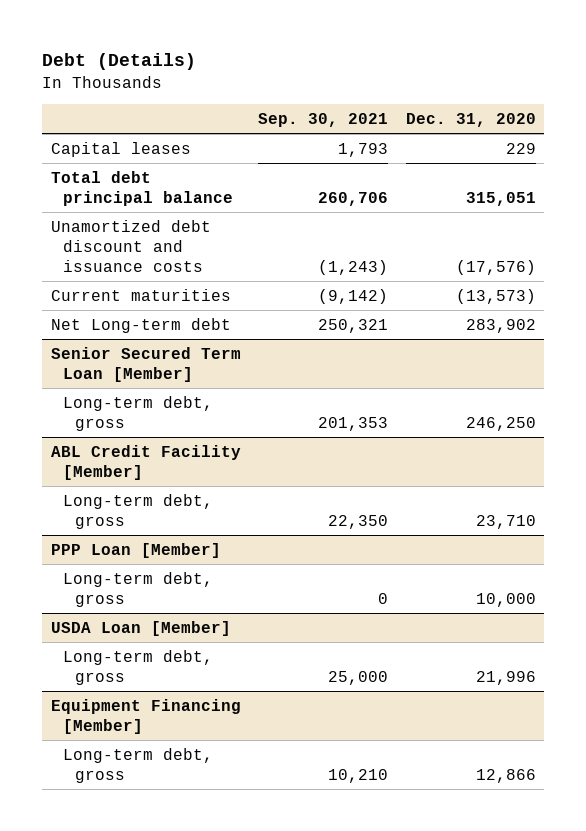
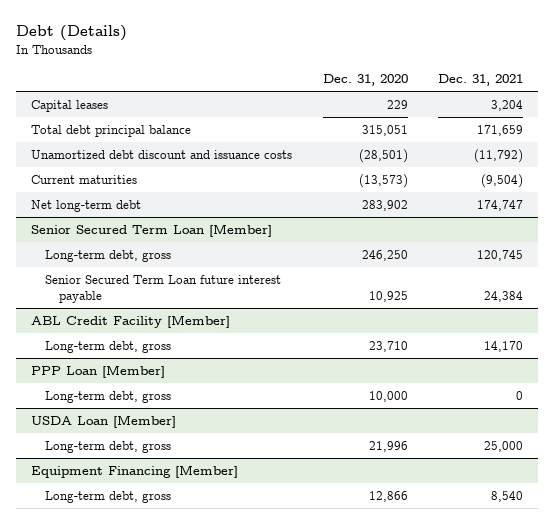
- | Sep. 30, 2021 | Dec. 31, 2020
+ | Dec. 31, 2020 | Dec. 31, 2021
- Unamortized debt discount and issuance costs | (1,243) | (17,576)
+ Unamortized debt discount and issuance costs | (28,501) | (11,792)
- Net Long-term debt | 250,321 | 283,902
+ Net long-term debt | 283,902 | 174,747
@ Senior Secured Term Loan [Member]
+ Senior Secured Term Loan future interest payable | 10,925 | 24,384

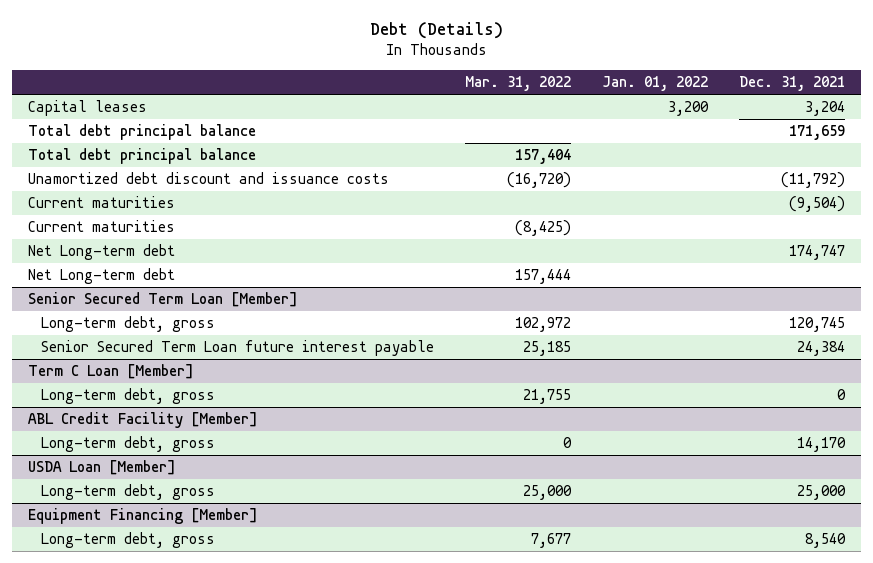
- | Dec. 31, 2020 | Dec. 31, 2021
+ | Mar. 31, 2022 | Jan. 01, 2022 | Dec. 31, 2021
+ Total debt principal balance | 157,404 | |
- Net long-term debt | 283,902 | 174,747
+ Current maturities | (8,425) | |
+ Net Long-term debt | | | 174,747
+ Net Long-term debt | 157,444 | |
+ Term C Loan [Member]
+ Long-term debt, gross | 21,755 | | 0
- PPP Loan [Member]
- Long-term debt, gross | 10,000 | 0

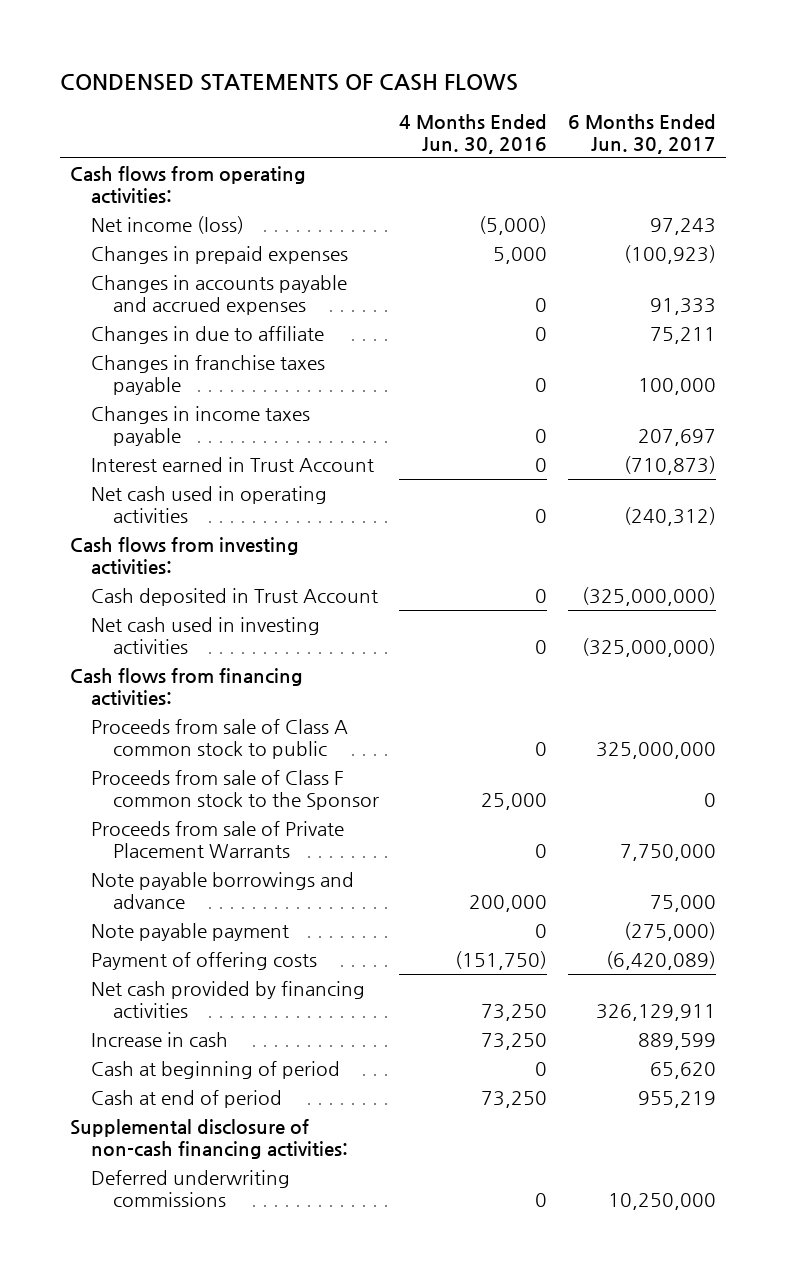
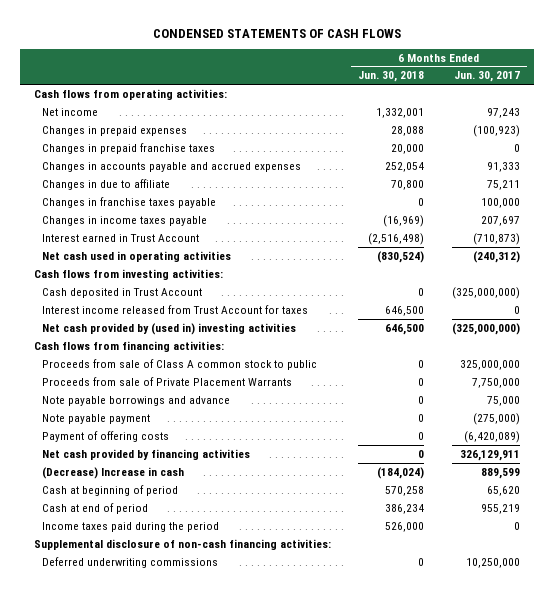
- | 4 Months Ended Jun. 30, 2016 | 6 Months Ended Jun. 30, 2017
+ | 6 Months Ended Jun. 30, 2018 | 6 Months Ended Jun. 30, 2017
- Net income (loss) | (5,000) | 97,243
+ Net income | 1,332,001 | 97,243
+ Changes in prepaid franchise taxes | 20,000 | 0
- Net cash used in investing activities | 0 | (325,000,000)
+ Interest income released from Trust Account for taxes | 646,500 | 0
+ Net cash provided by (used in) investing activities | 646,500 | (325,000,000)
- Proceeds from sale of Class F common stock to the Sponsor | 25,000 | 0
- Increase in cash | 73,250 | 889,599
+ (Decrease) Increase in cash | (184,024) | 889,599
+ Income taxes paid during the period | 526,000 | 0

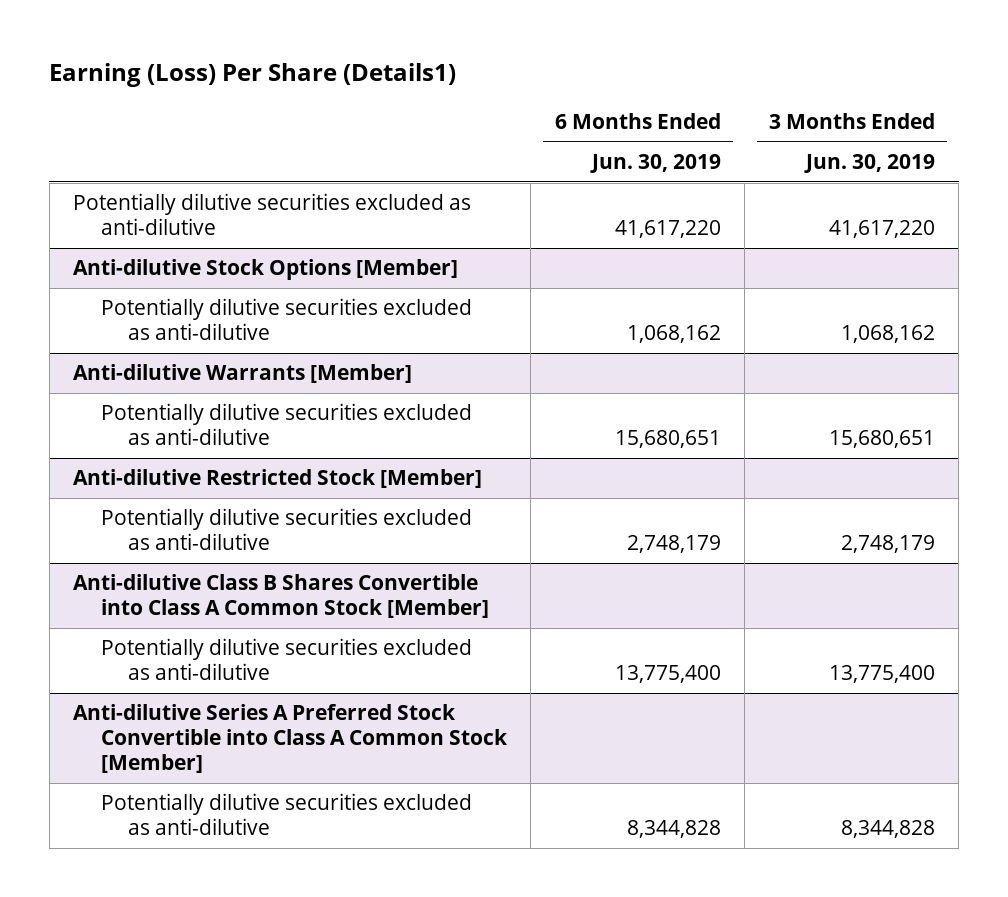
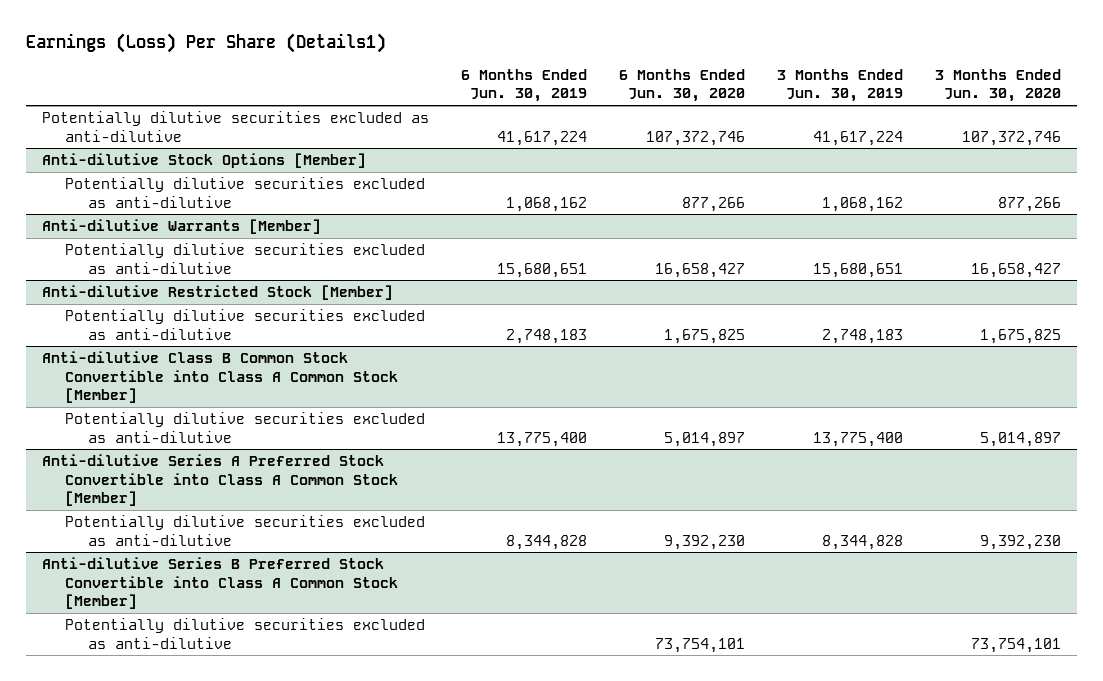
- Earning (Loss) Per Share (Details1)
+ Earnings (Loss) Per Share (Details1)
- | 6 Months Ended Jun. 30, 2019 | 3 Months Ended Jun. 30, 2019
+ | 6 Months Ended Jun. 30, 2019 | 6 Months Ended Jun. 30, 2020 | 3 Months Ended Jun. 30, 2019 | 3 Months Ended Jun. 30, 2020
- Potentially dilutive securities excluded as anti-dilutive | 41,617,220 | 41,617,220
+ Potentially dilutive securities excluded as anti-dilutive | 41,617,224 | 107,372,746 | 41,617,224 | 107,372,746
@ Anti-dilutive Restricted Stock [Member]
- Potentially dilutive securities excluded as anti-dilutive | 2,748,179 | 2,748,179
- Anti-dilutive Class B Shares Convertible into Class A Common Stock [Member]
@ Anti-dilutive Restricted Stock [Member]
+ Potentially dilutive securities excluded as anti-dilutive | 2,748,183 | 1,675,825 | 2,748,183 | 1,675,825
+ Anti-dilutive Class B Common Stock Convertible into Class A Common Stock [Member]
+ Anti-dilutive Series B Preferred Stock Convertible into Class A Common Stock [Member]
+ Potentially dilutive securities excluded as anti-dilutive | | 73,754,101 | | 73,754,101

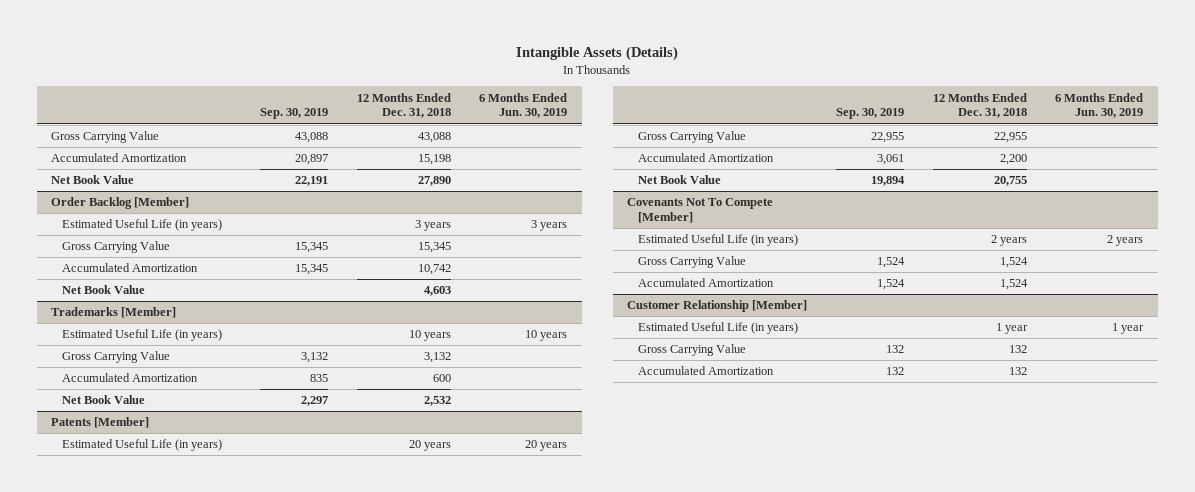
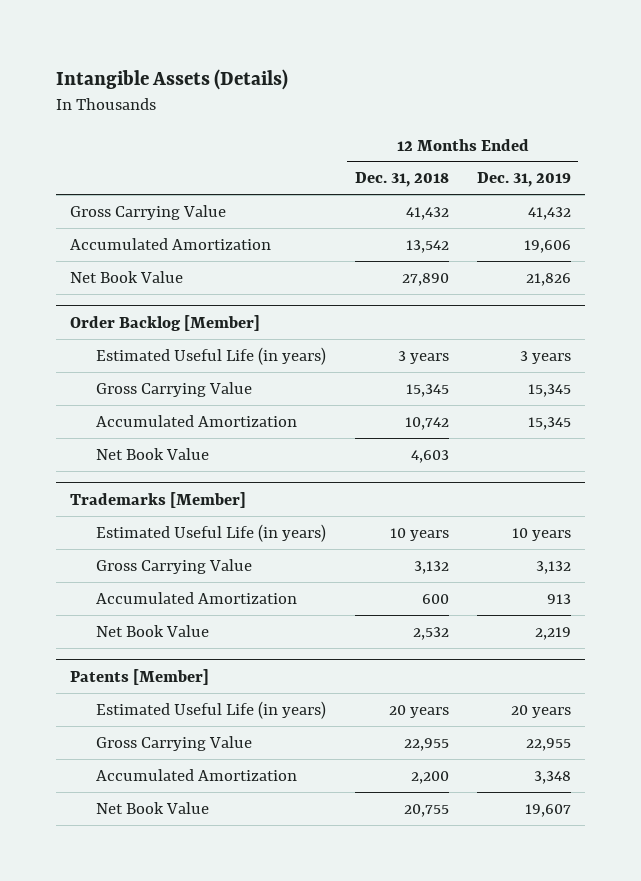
- | Sep. 30, 2019 | 12 Months Ended Dec. 31, 2018 | 6 Months Ended Jun. 30, 2019
+ | 12 Months Ended Dec. 31, 2018 | 12 Months Ended Dec. 31, 2019
- Gross Carrying Value | 43,088 | 43,088 |
- Accumulated Amortization | 20,897 | 15,198 |
+ Gross Carrying Value | 41,432 | 41,432
+ Accumulated Amortization | 13,542 | 19,606
- Covenants Not To Compete [Member]
- Estimated Useful Life (in years) | | 2 years | 2 years
- Gross Carrying Value | 1,524 | 1,524 |
- Accumulated Amortization | 1,524 | 1,524 |
- Customer Relationship [Member]
- Estimated Useful Life (in years) | | 1 year | 1 year
- Gross Carrying Value | 132 | 132 |
- Accumulated Amortization | 132 | 132 |

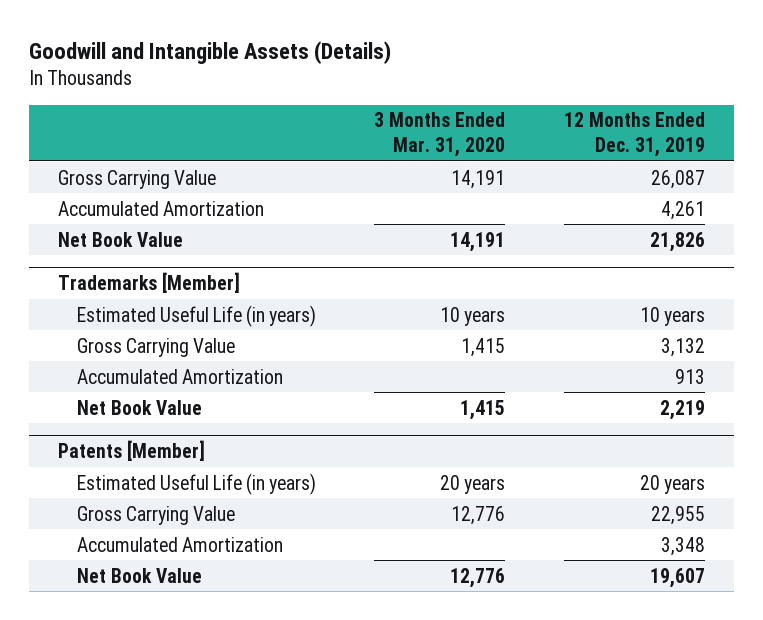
- Intangible Assets (Details)
+ Goodwill and Intangible Assets (Details)
- | 12 Months Ended Dec. 31, 2018 | 12 Months Ended Dec. 31, 2019
+ | 3 Months Ended Mar. 31, 2020 | 12 Months Ended Dec. 31, 2019
- Gross Carrying Value | 41,432 | 41,432
- Accumulated Amortization | 13,542 | 19,606
+ Gross Carrying Value | 14,191 | 26,087
+ Accumulated Amortization | | 4,261
- Order Backlog [Member]
- Estimated Useful Life (in years) | 3 years | 3 years
- Gross Carrying Value | 15,345 | 15,345
- Accumulated Amortization | 10,742 | 15,345
- Net Book Value | 4,603 |

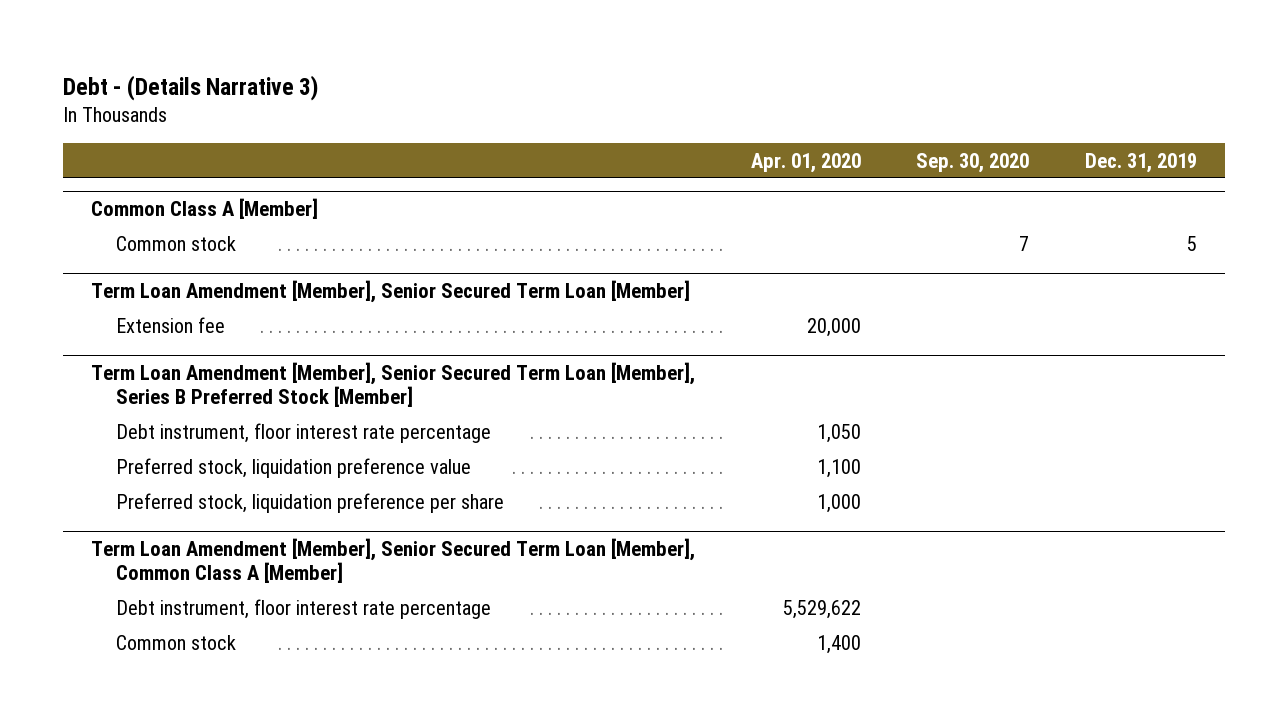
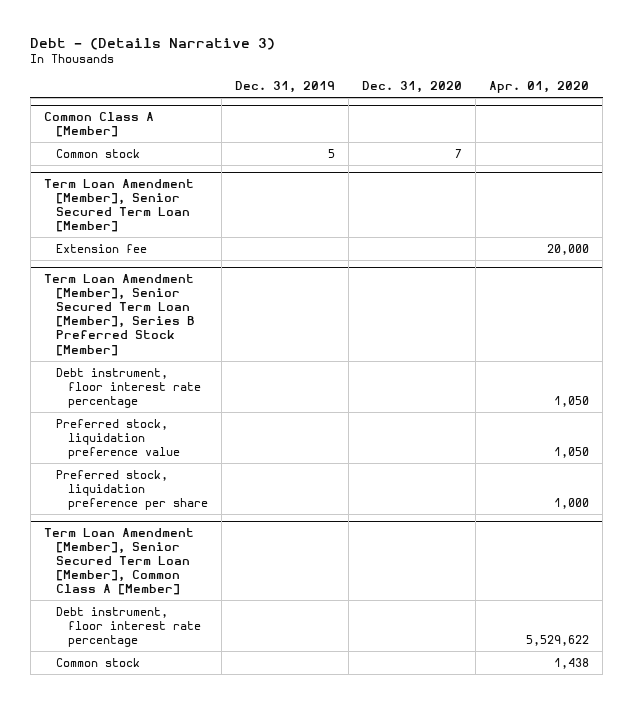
- | Apr. 01, 2020 | Sep. 30, 2020 | Dec. 31, 2019
+ | Dec. 31, 2019 | Dec. 31, 2020 | Apr. 01, 2020
@ Term Loan Amendment [Member], Senior Secured Term Loan [Member], Series B Preferred Stock [Member]
- Preferred stock, liquidation preference value | 1,100 | |
+ Preferred stock, liquidation preference value | | | 1,050
@ Term Loan Amendment [Member], Senior Secured Term Loan [Member], Common Class A [Member]
- Common stock | 1,400 | |
+ Common stock | | | 1,438

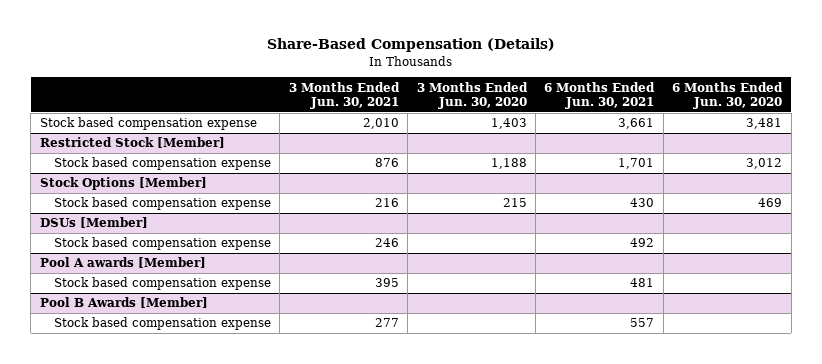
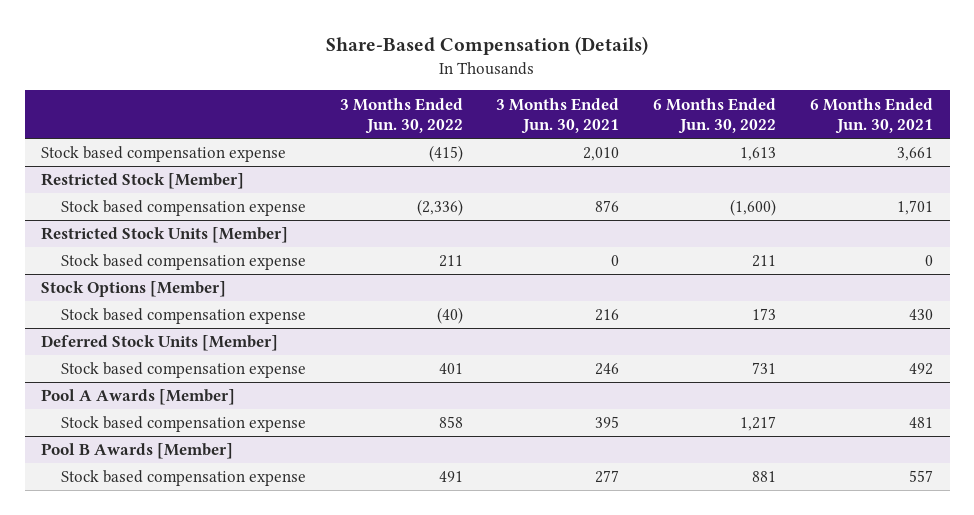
- | 3 Months Ended Jun. 30, 2021 | 3 Months Ended Jun. 30, 2020 | 6 Months Ended Jun. 30, 2021 | 6 Months Ended Jun. 30, 2020
+ | 3 Months Ended Jun. 30, 2022 | 3 Months Ended Jun. 30, 2021 | 6 Months Ended Jun. 30, 2022 | 6 Months Ended Jun. 30, 2021
+ Restricted Stock Units [Member]
+ Stock based compensation expense | 211 | 0 | 211 | 0
- DSUs [Member]
+ Deferred Stock Units [Member]
- Pool A awards [Member]
+ Pool A Awards [Member]

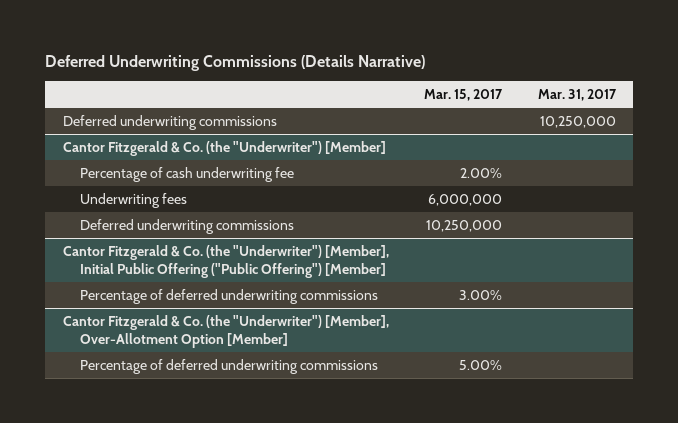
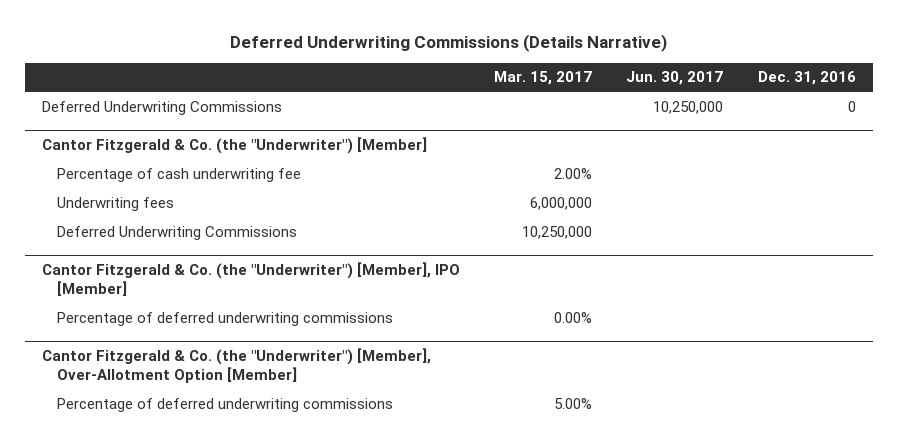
- | Mar. 15, 2017 | Mar. 31, 2017
+ | Mar. 15, 2017 | Jun. 30, 2017 | Dec. 31, 2016
- Deferred underwriting commissions | | 10,250,000
+ Deferred Underwriting Commissions | | 10,250,000 | 0
@ Cantor Fitzgerald & Co. (the "Underwriter") [Member]
- Deferred underwriting commissions | 10,250,000 |
- Cantor Fitzgerald & Co. (the "Underwriter") [Member], Initial Public Offering ("Public Offering") [Member]
- Percentage of deferred underwriting commissions | 3.00% |
@ Cantor Fitzgerald & Co. (the "Underwriter") [Member]
+ Deferred Underwriting Commissions | 10,250,000 | |
+ Cantor Fitzgerald & Co. (the "Underwriter") [Member], IPO [Member]
+ Percentage of deferred underwriting commissions | 0.00% | |

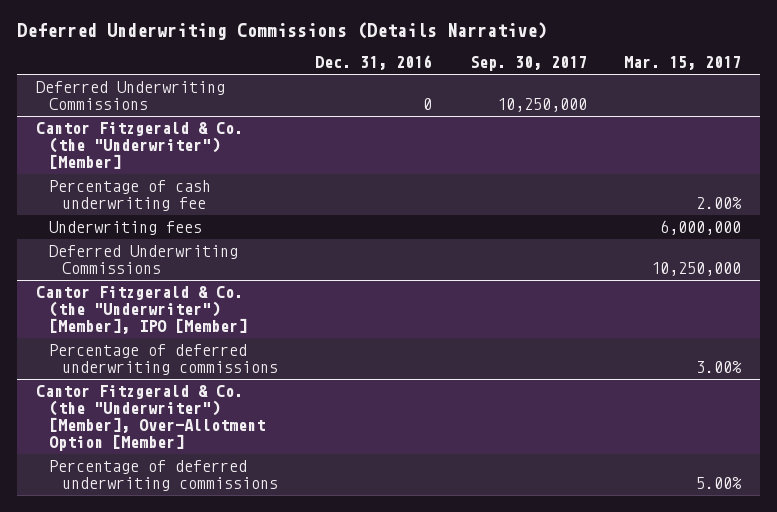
- | Mar. 15, 2017 | Jun. 30, 2017 | Dec. 31, 2016
+ | Dec. 31, 2016 | Sep. 30, 2017 | Mar. 15, 2017
@ Cantor Fitzgerald & Co. (the "Underwriter") [Member], IPO [Member]
- Percentage of deferred underwriting commissions | 0.00% | |
+ Percentage of deferred underwriting commissions | | | 3.00%

